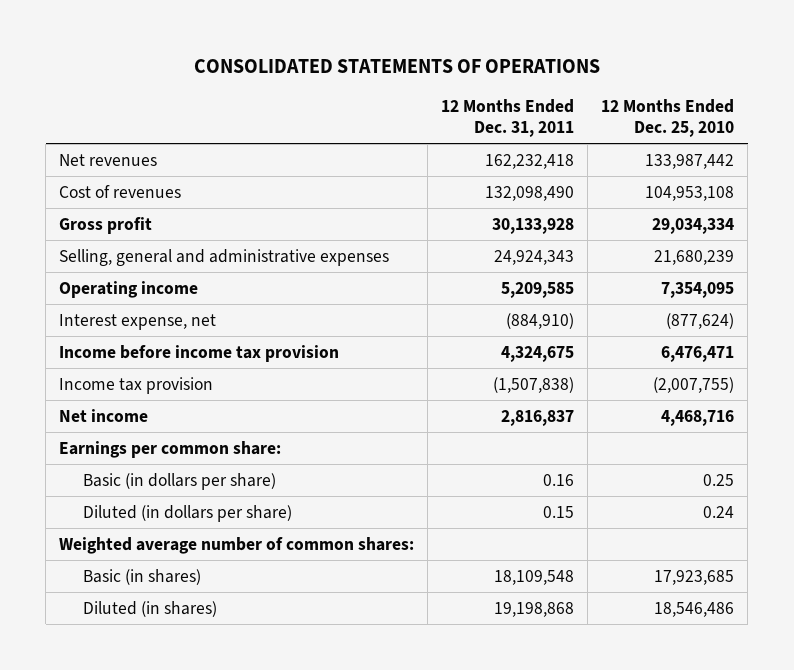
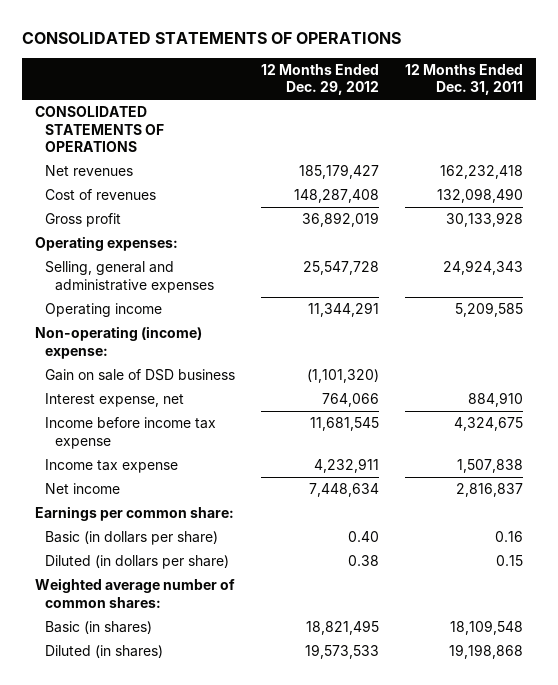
- | 12 Months Ended Dec. 31, 2011 | 12 Months Ended Dec. 25, 2010
+ | 12 Months Ended Dec. 29, 2012 | 12 Months Ended Dec. 31, 2011
+ CONSOLIDATED STATEMENTS OF OPERATIONS
+ Operating expenses:
- Interest expense, net | (884,910) | (877,624)
- Income before income tax provision | 4,324,675 | 6,476,471
- Income tax provision | (1,507,838) | (2,007,755)
+ Non-operating (income) expense:
+ Gain on sale of DSD business | (1,101,320) |
+ Interest expense, net | 764,066 | 884,910
+ Income before income tax expense | 11,681,545 | 4,324,675
+ Income tax expense | 4,232,911 | 1,507,838

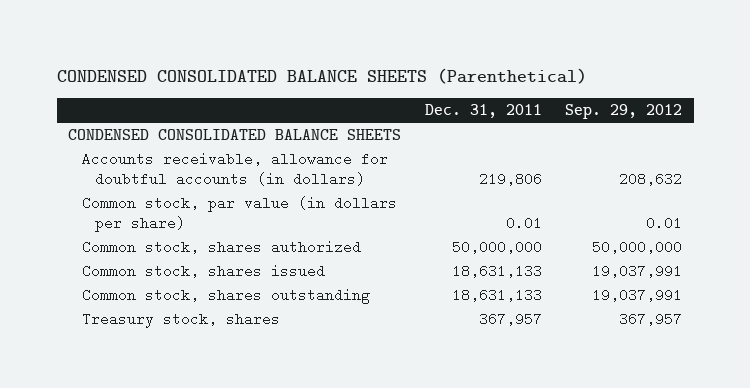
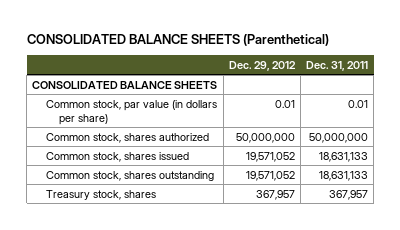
- CONDENSED CONSOLIDATED BALANCE SHEETS (Parenthetical)
+ CONSOLIDATED BALANCE SHEETS (Parenthetical)
- | Dec. 31, 2011 | Sep. 29, 2012
+ | Dec. 29, 2012 | Dec. 31, 2011
- CONDENSED CONSOLIDATED BALANCE SHEETS
- Accounts receivable, allowance for doubtful accounts (in dollars) | 219,806 | 208,632
+ CONSOLIDATED BALANCE SHEETS

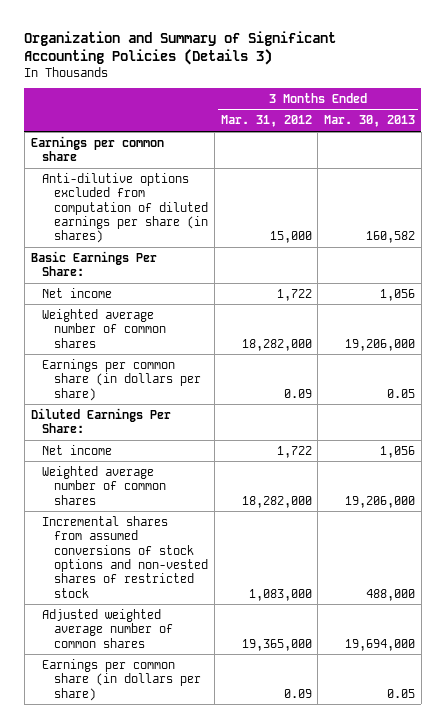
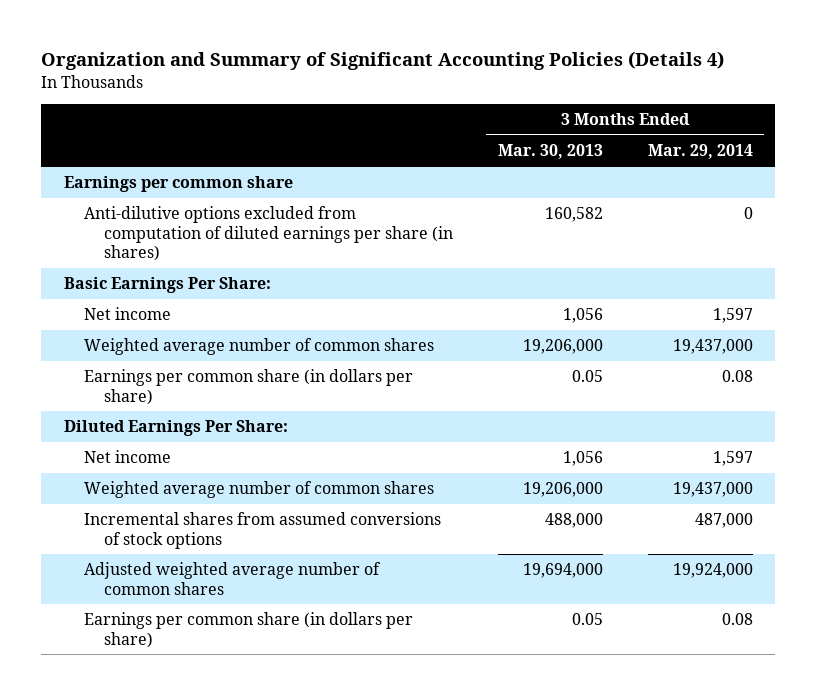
- Organization and Summary of Significant Accounting Policies (Details 3)
+ Organization and Summary of Significant Accounting Policies (Details 4)
- | 3 Months Ended Mar. 31, 2012 | 3 Months Ended Mar. 30, 2013
+ | 3 Months Ended Mar. 30, 2013 | 3 Months Ended Mar. 29, 2014
- Incremental shares from assumed conversions of stock options and non-vested shares of restricted stock | 1,083,000 | 488,000
+ Incremental shares from assumed conversions of stock options | 488,000 | 487,000

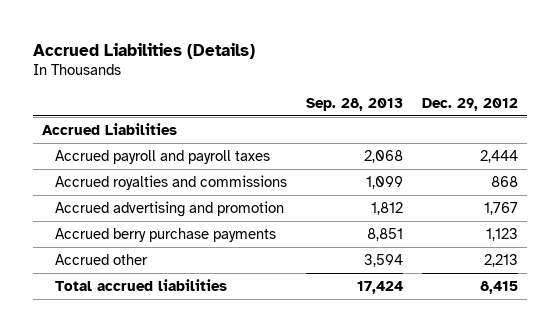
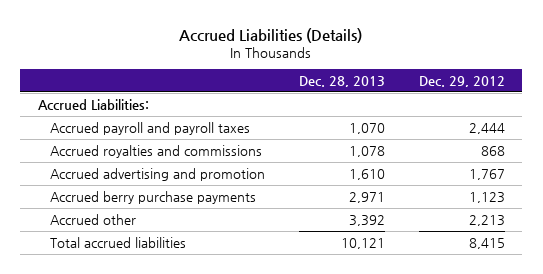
- | Sep. 28, 2013 | Dec. 29, 2012
+ | Dec. 28, 2013 | Dec. 29, 2012
- Accrued Liabilities
+ Accrued Liabilities:

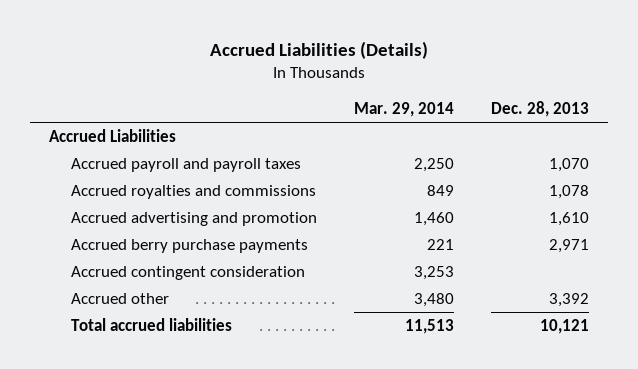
- | Dec. 28, 2013 | Dec. 29, 2012
+ | Mar. 29, 2014 | Dec. 28, 2013
- Accrued Liabilities:
+ Accrued Liabilities
+ Accrued contingent consideration | 3,253 |

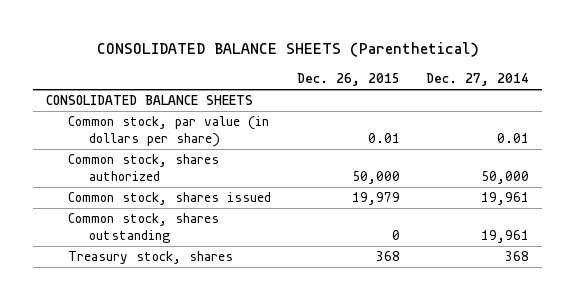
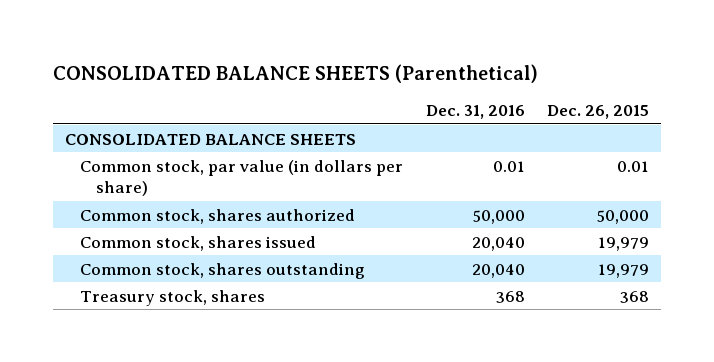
- | Dec. 26, 2015 | Dec. 27, 2014
+ | Dec. 31, 2016 | Dec. 26, 2015
- Common stock, shares outstanding | 0 | 19,961
+ Common stock, shares outstanding | 20,040 | 19,979

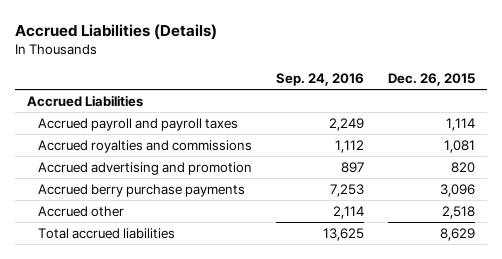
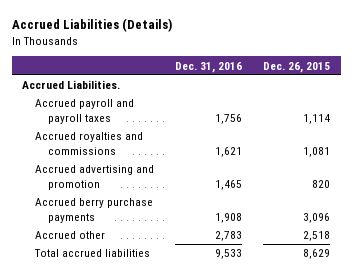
- | Sep. 24, 2016 | Dec. 26, 2015
+ | Dec. 31, 2016 | Dec. 26, 2015
- Accrued Liabilities
+ Accrued Liabilities.

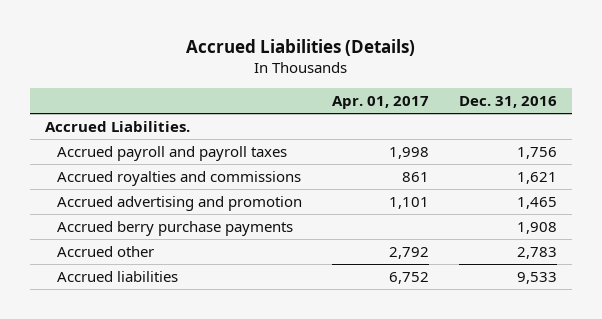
- | Dec. 31, 2016 | Dec. 26, 2015
+ | Apr. 01, 2017 | Dec. 31, 2016
- Total accrued liabilities | 9,533 | 8,629
+ Accrued liabilities | 6,752 | 9,533

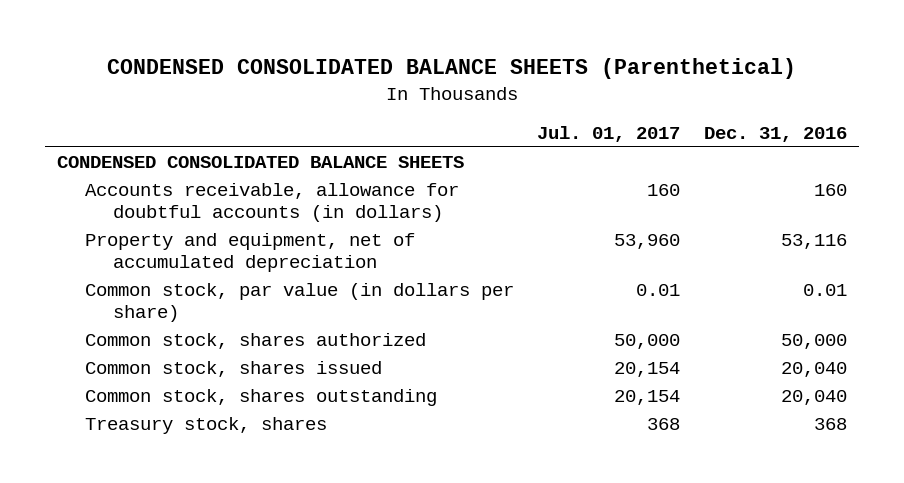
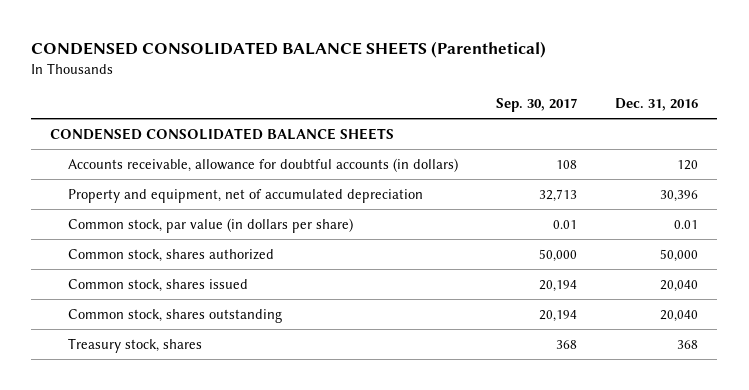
- | Jul. 01, 2017 | Dec. 31, 2016
+ | Sep. 30, 2017 | Dec. 31, 2016
- Accounts receivable, allowance for doubtful accounts (in dollars) | 160 | 160
- Property and equipment, net of accumulated depreciation | 53,960 | 53,116
+ Accounts receivable, allowance for doubtful accounts (in dollars) | 108 | 120
+ Property and equipment, net of accumulated depreciation | 32,713 | 30,396

